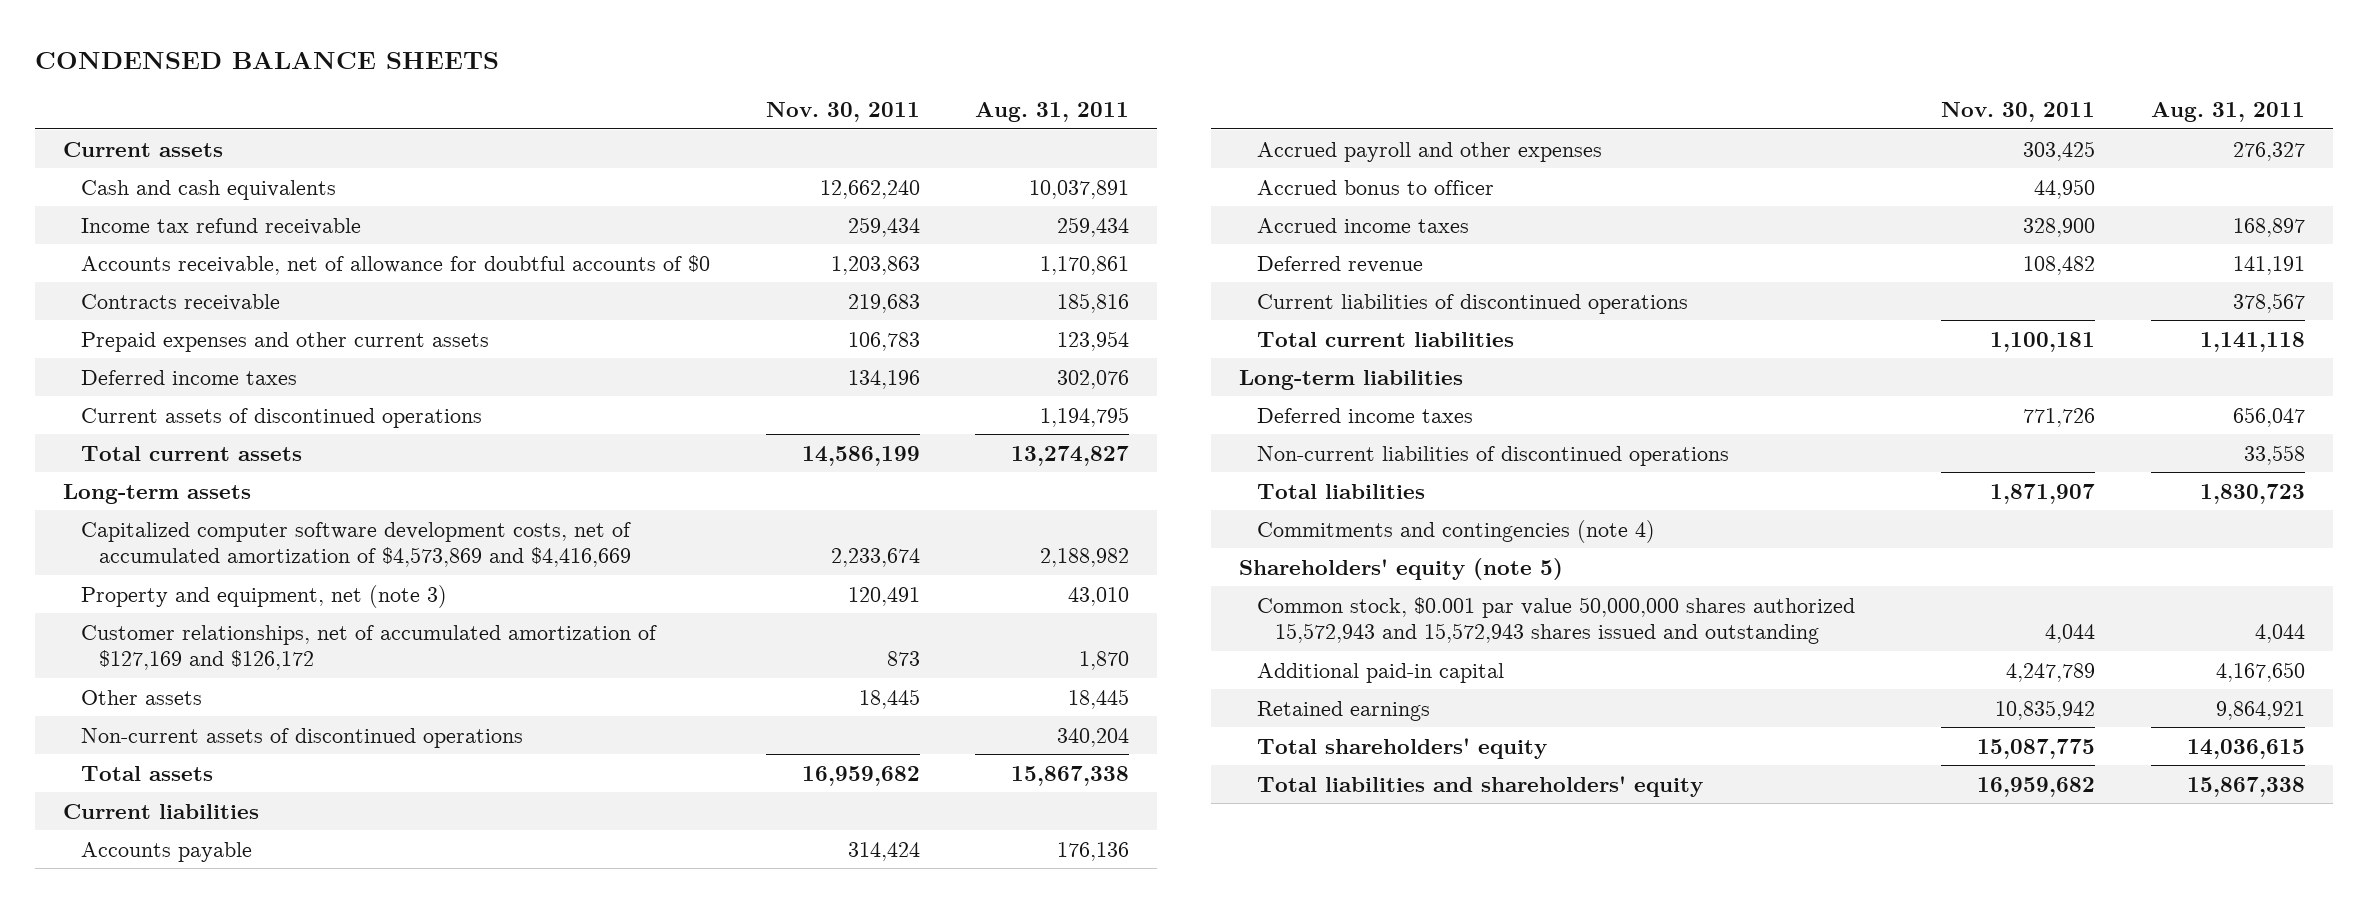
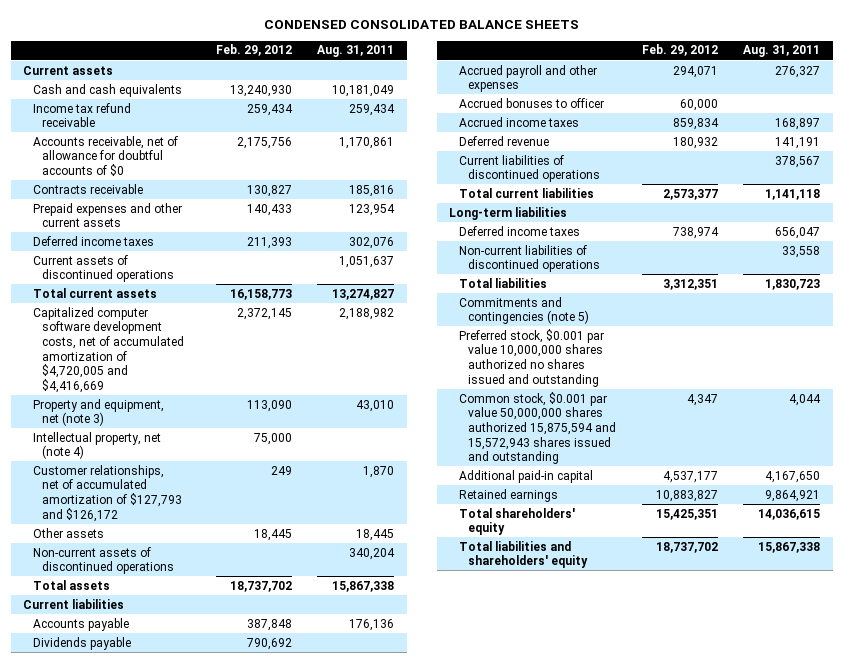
- CONDENSED BALANCE SHEETS
+ CONDENSED CONSOLIDATED BALANCE SHEETS
- | Nov. 30, 2011 | Aug. 31, 2011
+ | Feb. 29, 2012 | Aug. 31, 2011
- Cash and cash equivalents | 12,662,240 | 10,037,891
+ Cash and cash equivalents | 13,240,930 | 10,181,049
- Current assets of discontinued operations | | 1,194,795
+ Current assets of discontinued operations | | 1,051,637
- Long-term assets
- Capitalized computer software development costs, net of accumulated amortization of $4,573,869 and $4,416,669 | 2,233,674 | 2,188,982
+ Capitalized computer software development costs, net of accumulated amortization of $4,720,005 and $4,416,669 | 2,372,145 | 2,188,982
- Customer relationships, net of accumulated amortization of $127,169 and $126,172 | 873 | 1,870
+ Intellectual property, net (note 4) | 75,000 |
+ Customer relationships, net of accumulated amortization of $127,793 and $126,172 | 249 | 1,870
+ Dividends payable | 790,692 |
- Accrued bonus to officer | 44,950 |
+ Accrued bonuses to officer | 60,000 |
- Commitments and contingencies (note 4)
- Shareholders' equity (note 5)
- Common stock, $0.001 par value 50,000,000 shares authorized 15,572,943 and 15,572,943 shares issued and outstanding | 4,044 | 4,044
+ Commitments and contingencies (note 5)
+ Preferred stock, $0.001 par value 10,000,000 shares authorized no shares issued and outstanding
+ Common stock, $0.001 par value 50,000,000 shares authorized 15,875,594 and 15,572,943 shares issued and outstanding | 4,347 | 4,044

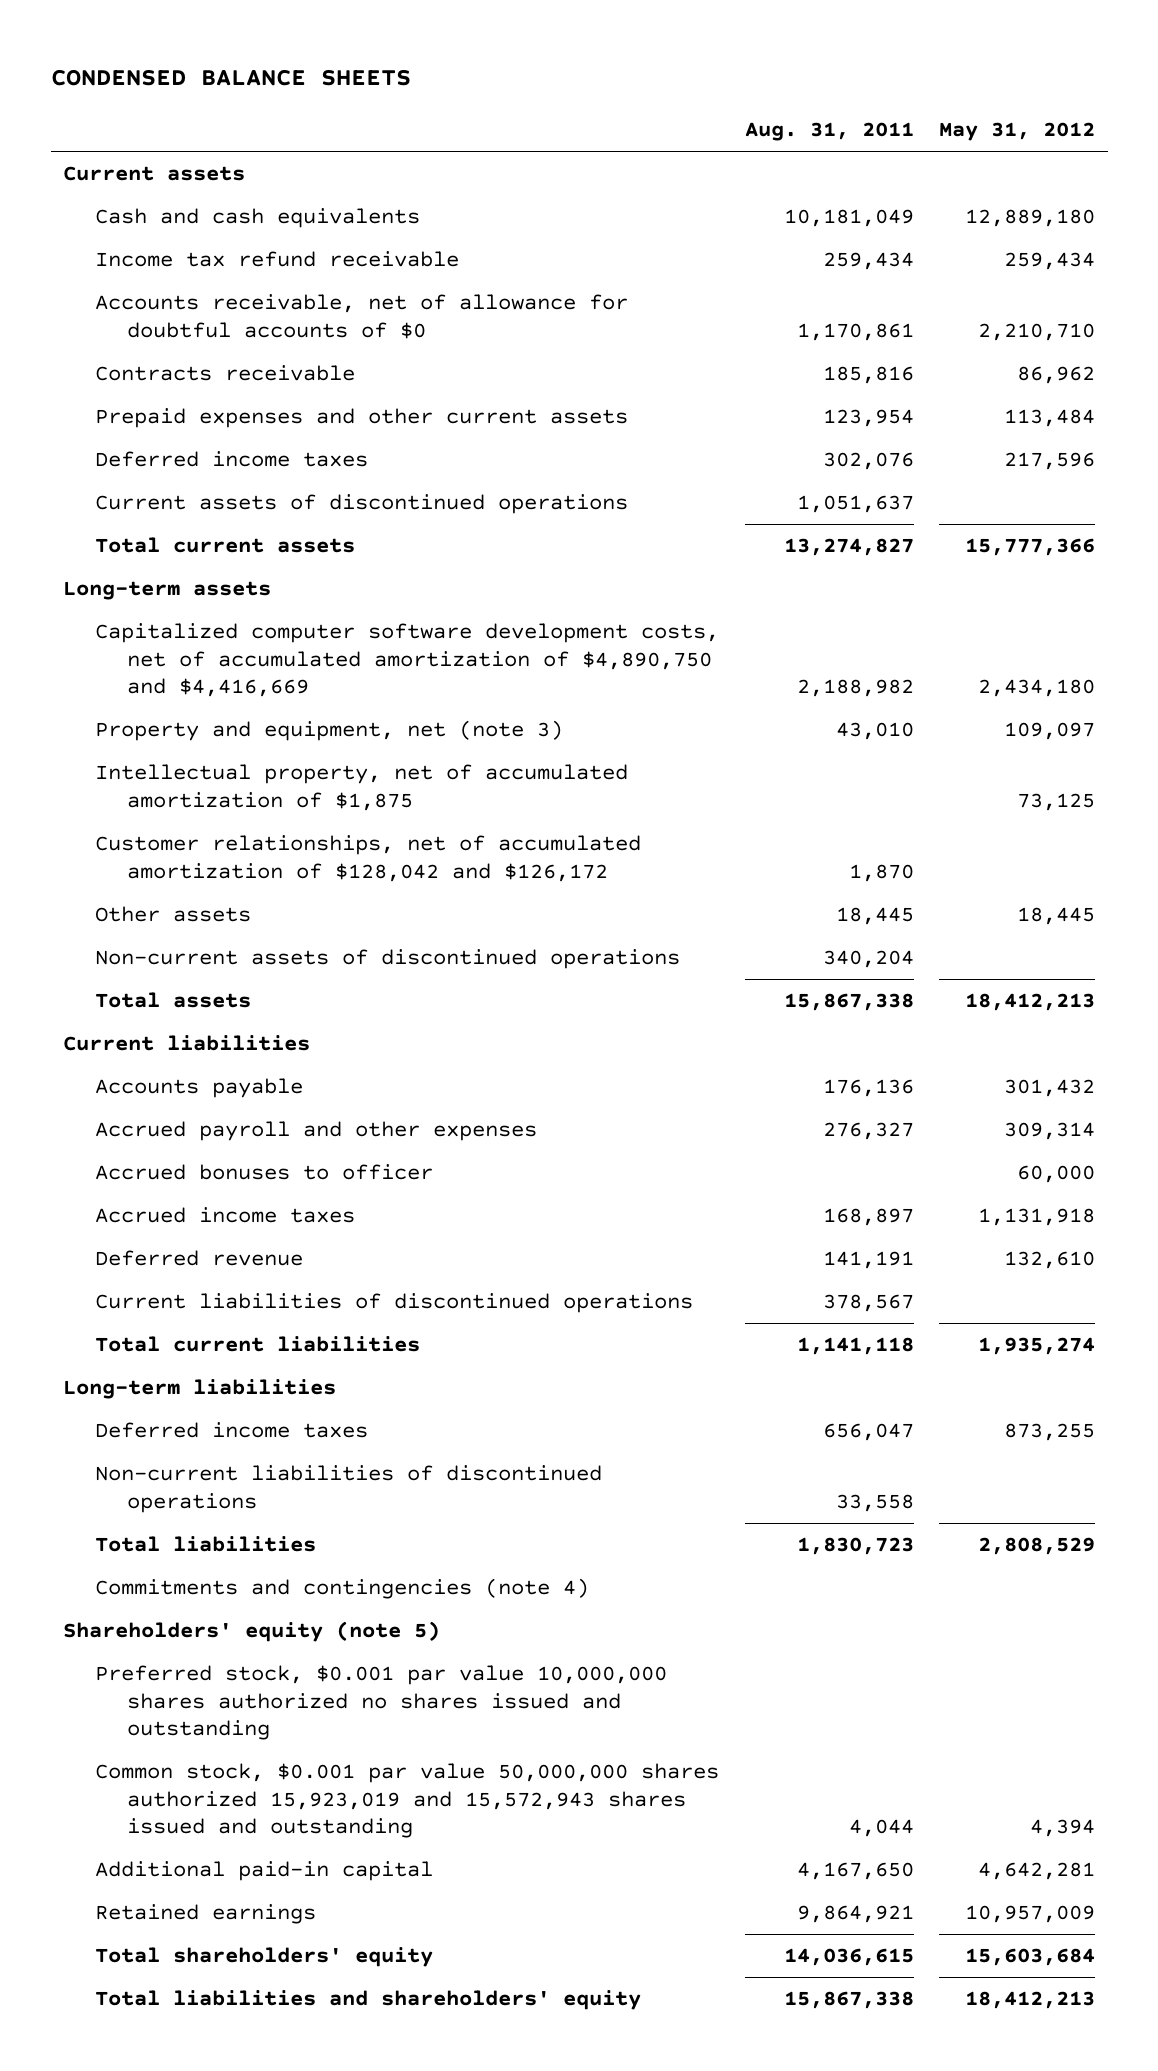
- CONDENSED CONSOLIDATED BALANCE SHEETS
+ CONDENSED BALANCE SHEETS
- | Feb. 29, 2012 | Aug. 31, 2011
+ | Aug. 31, 2011 | May 31, 2012
- Capitalized computer software development costs, net of accumulated amortization of $4,720,005 and $4,416,669 | 2,372,145 | 2,188,982
+ Long-term assets
+ Capitalized computer software development costs, net of accumulated amortization of $4,890,750 and $4,416,669 | 2,188,982 | 2,434,180
- Intellectual property, net (note 4) | 75,000 |
- Customer relationships, net of accumulated amortization of $127,793 and $126,172 | 249 | 1,870
+ Intellectual property, net of accumulated amortization of $1,875 | | 73,125
+ Customer relationships, net of accumulated amortization of $128,042 and $126,172 | 1,870 |
- Dividends payable | 790,692 |
- Commitments and contingencies (note 5)
+ Commitments and contingencies (note 4)
+ Shareholders' equity (note 5)
- Common stock, $0.001 par value 50,000,000 shares authorized 15,875,594 and 15,572,943 shares issued and outstanding | 4,347 | 4,044
+ Common stock, $0.001 par value 50,000,000 shares authorized 15,923,019 and 15,572,943 shares issued and outstanding | 4,044 | 4,394

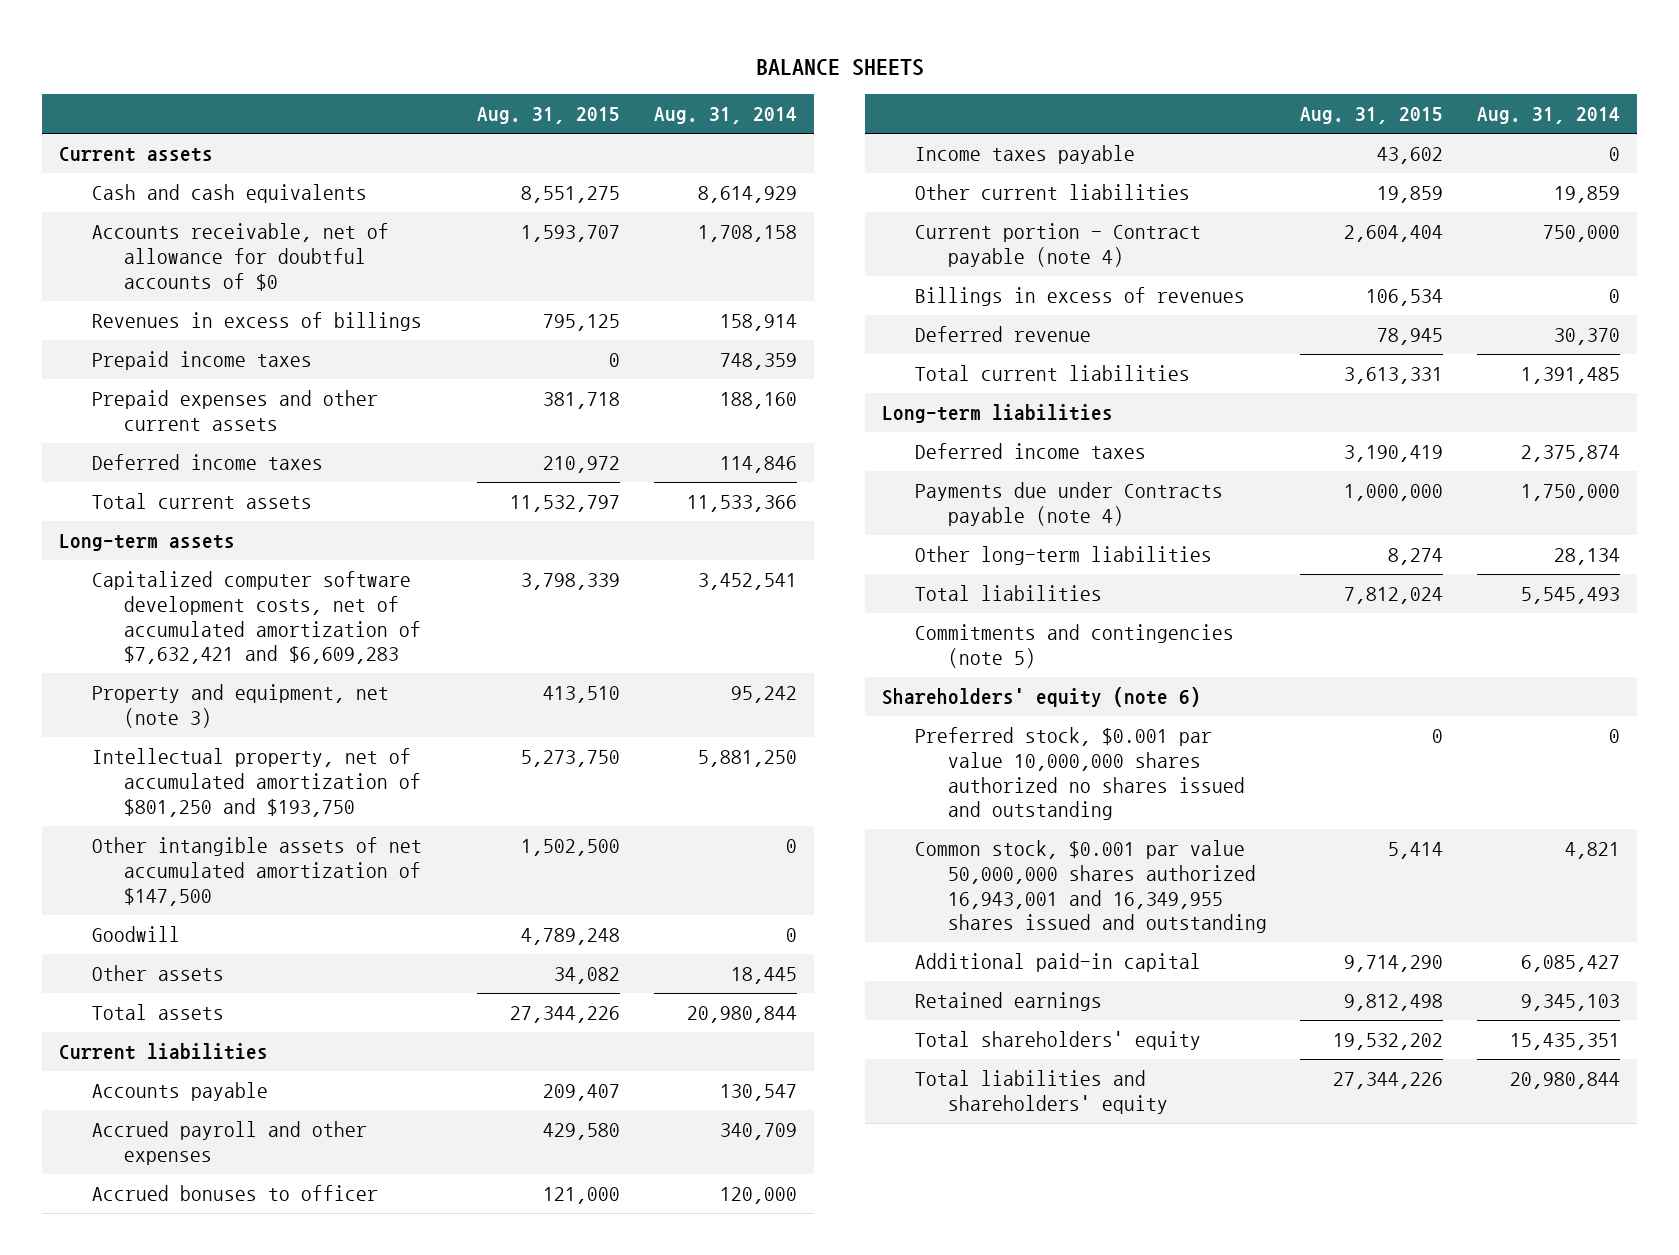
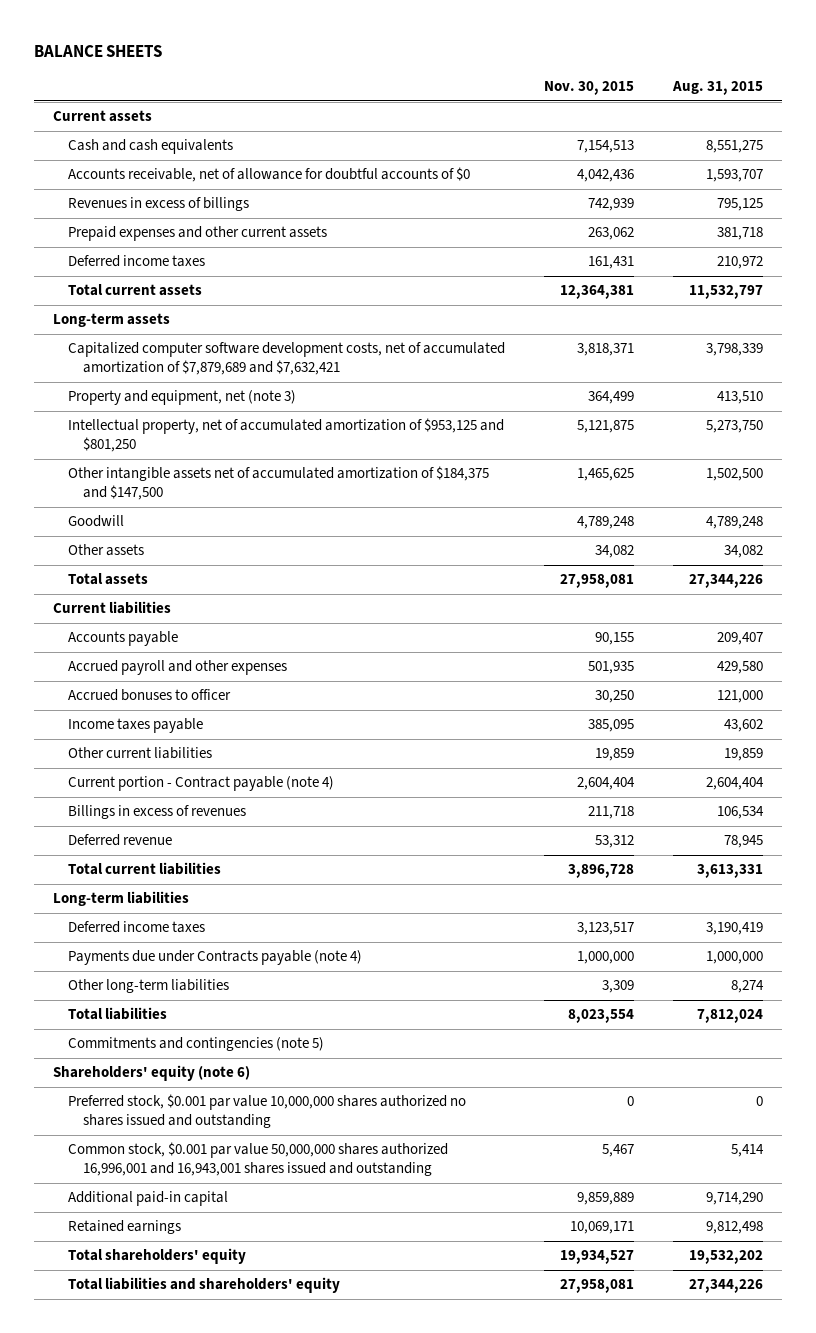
- | Aug. 31, 2015 | Aug. 31, 2014
+ | Nov. 30, 2015 | Aug. 31, 2015
- Prepaid income taxes | 0 | 748,359
- Capitalized computer software development costs, net of accumulated amortization of $7,632,421 and $6,609,283 | 3,798,339 | 3,452,541
+ Capitalized computer software development costs, net of accumulated amortization of $7,879,689 and $7,632,421 | 3,818,371 | 3,798,339
- Intellectual property, net of accumulated amortization of $801,250 and $193,750 | 5,273,750 | 5,881,250
- Other intangible assets of net accumulated amortization of $147,500 | 1,502,500 | 0
+ Intellectual property, net of accumulated amortization of $953,125 and $801,250 | 5,121,875 | 5,273,750
+ Other intangible assets net of accumulated amortization of $184,375 and $147,500 | 1,465,625 | 1,502,500
- Common stock, $0.001 par value 50,000,000 shares authorized 16,943,001 and 16,349,955 shares issued and outstanding | 5,414 | 4,821
+ Common stock, $0.001 par value 50,000,000 shares authorized 16,996,001 and 16,943,001 shares issued and outstanding | 5,467 | 5,414

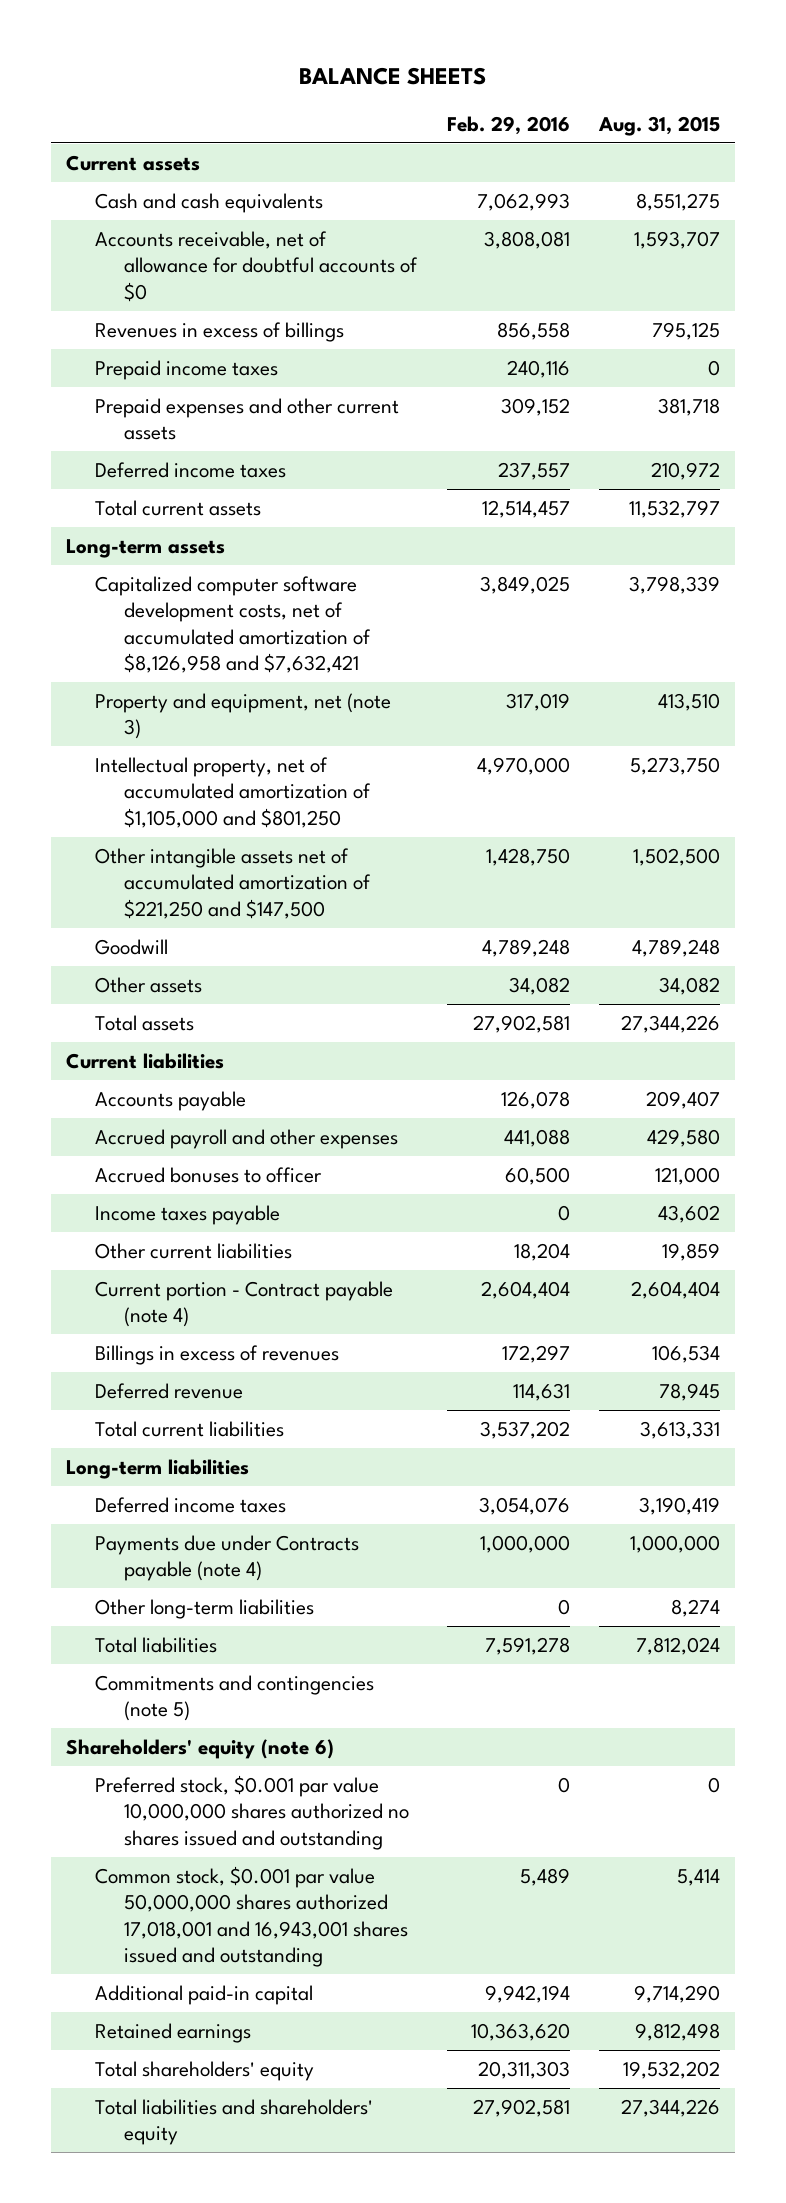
- | Nov. 30, 2015 | Aug. 31, 2015
+ | Feb. 29, 2016 | Aug. 31, 2015
+ Prepaid income taxes | 240,116 | 0
- Capitalized computer software development costs, net of accumulated amortization of $7,879,689 and $7,632,421 | 3,818,371 | 3,798,339
+ Capitalized computer software development costs, net of accumulated amortization of $8,126,958 and $7,632,421 | 3,849,025 | 3,798,339
- Intellectual property, net of accumulated amortization of $953,125 and $801,250 | 5,121,875 | 5,273,750
- Other intangible assets net of accumulated amortization of $184,375 and $147,500 | 1,465,625 | 1,502,500
+ Intellectual property, net of accumulated amortization of $1,105,000 and $801,250 | 4,970,000 | 5,273,750
+ Other intangible assets net of accumulated amortization of $221,250 and $147,500 | 1,428,750 | 1,502,500
- Common stock, $0.001 par value 50,000,000 shares authorized 16,996,001 and 16,943,001 shares issued and outstanding | 5,467 | 5,414
+ Common stock, $0.001 par value 50,000,000 shares authorized 17,018,001 and 16,943,001 shares issued and outstanding | 5,489 | 5,414

